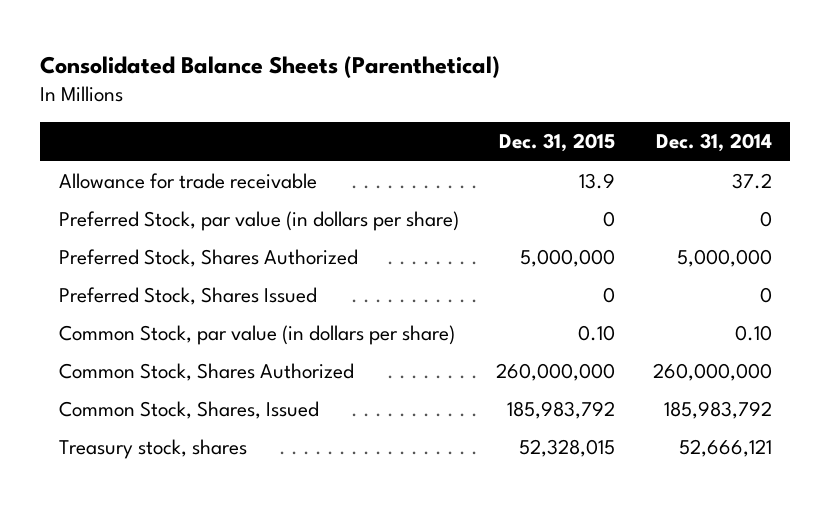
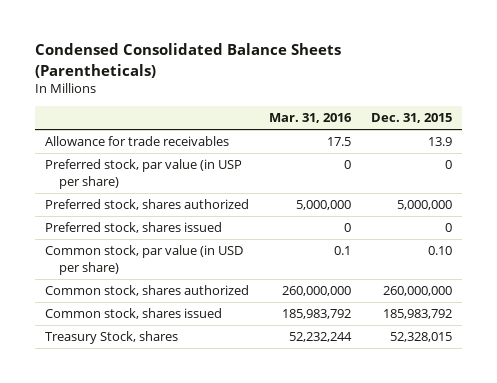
- Consolidated Balance Sheets (Parenthetical)
+ Condensed Consolidated Balance Sheets (Parentheticals)
- | Dec. 31, 2015 | Dec. 31, 2014
+ | Mar. 31, 2016 | Dec. 31, 2015
- Allowance for trade receivable | 13.9 | 37.2
- Preferred Stock, par value (in dollars per share) | 0 | 0
- Preferred Stock, Shares Authorized | 5,000,000 | 5,000,000
- Preferred Stock, Shares Issued | 0 | 0
- Common Stock, par value (in dollars per share) | 0.10 | 0.10
- Common Stock, Shares Authorized | 260,000,000 | 260,000,000
- Common Stock, Shares, Issued | 185,983,792 | 185,983,792
- Treasury stock, shares | 52,328,015 | 52,666,121
+ Allowance for trade receivables | 17.5 | 13.9
+ Preferred stock, par value (in USP per share) | 0 | 0
+ Preferred stock, shares authorized | 5,000,000 | 5,000,000
+ Preferred stock, shares issued | 0 | 0
+ Common stock, par value (in USD per share) | 0.1 | 0.10
+ Common stock, shares authorized | 260,000,000 | 260,000,000
+ Common stock, shares issued | 185,983,792 | 185,983,792
+ Treasury Stock, shares | 52,232,244 | 52,328,015

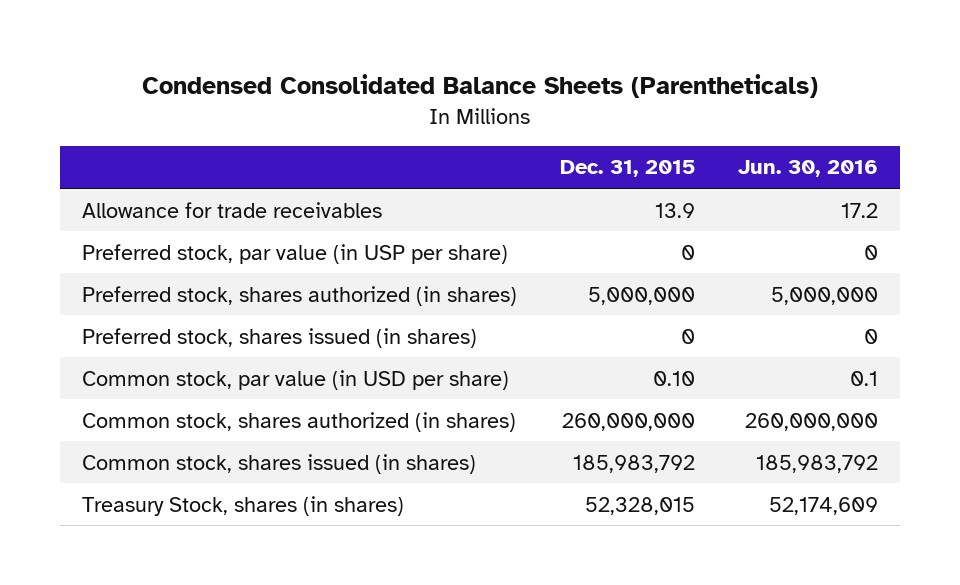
- | Mar. 31, 2016 | Dec. 31, 2015
+ | Dec. 31, 2015 | Jun. 30, 2016
- Preferred stock, shares authorized | 5,000,000 | 5,000,000
- Preferred stock, shares issued | 0 | 0
+ Preferred stock, shares authorized (in shares) | 5,000,000 | 5,000,000
+ Preferred stock, shares issued (in shares) | 0 | 0
- Common stock, shares authorized | 260,000,000 | 260,000,000
- Common stock, shares issued | 185,983,792 | 185,983,792
- Treasury Stock, shares | 52,232,244 | 52,328,015
+ Common stock, shares authorized (in shares) | 260,000,000 | 260,000,000
+ Common stock, shares issued (in shares) | 185,983,792 | 185,983,792
+ Treasury Stock, shares (in shares) | 52,328,015 | 52,174,609

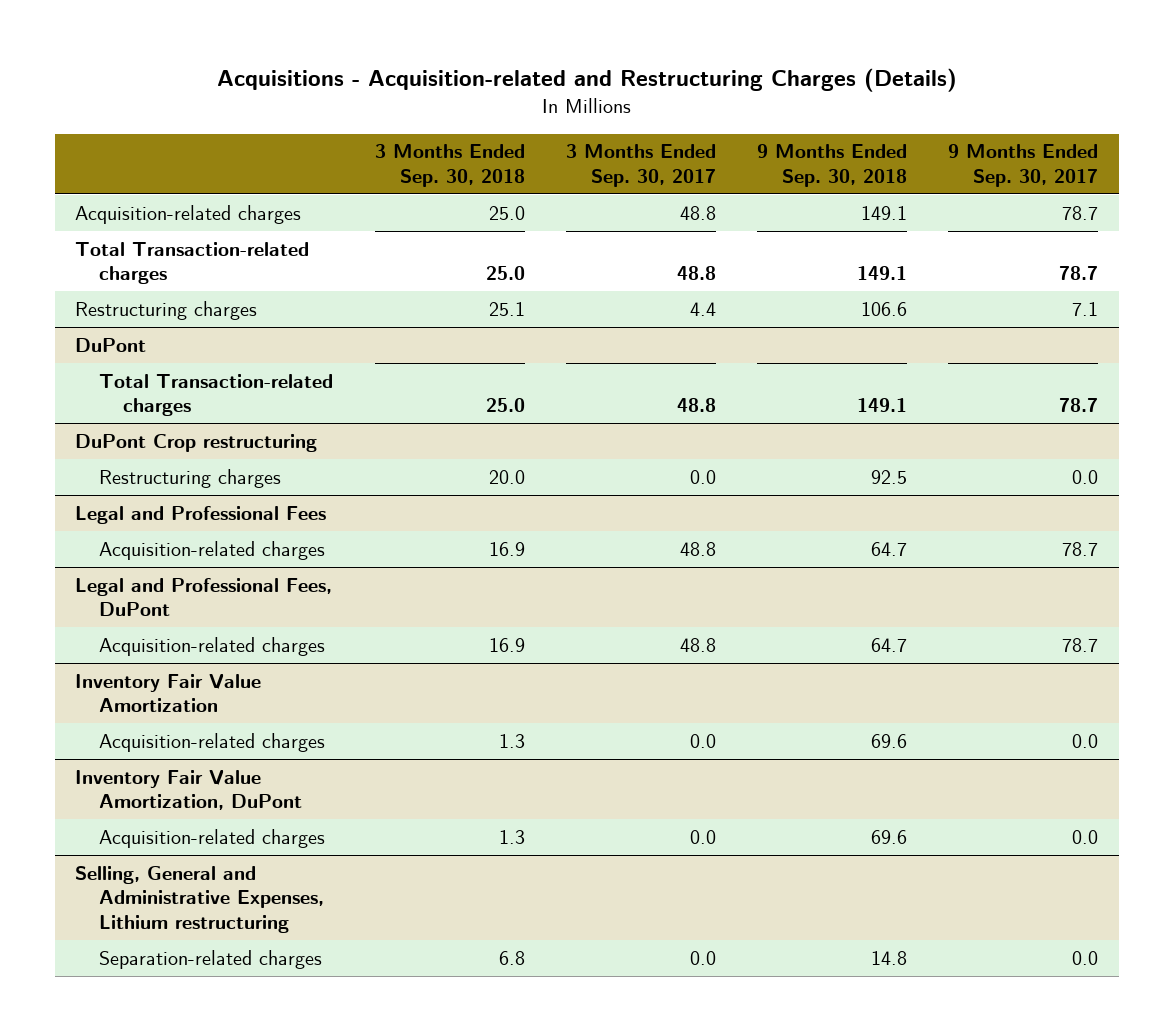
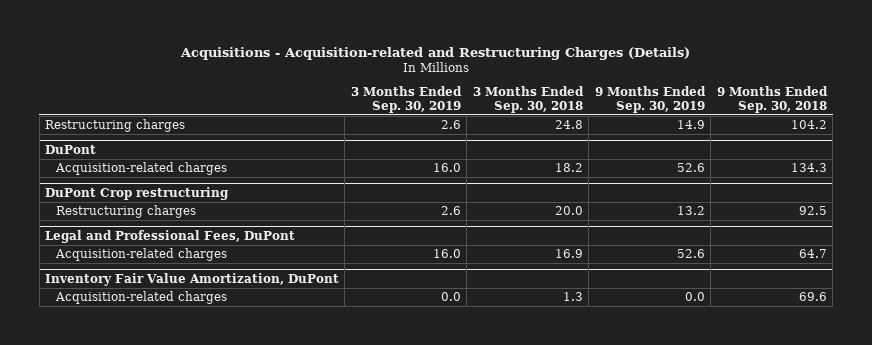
- | 3 Months Ended Sep. 30, 2018 | 3 Months Ended Sep. 30, 2017 | 9 Months Ended Sep. 30, 2018 | 9 Months Ended Sep. 30, 2017
+ | 3 Months Ended Sep. 30, 2019 | 3 Months Ended Sep. 30, 2018 | 9 Months Ended Sep. 30, 2019 | 9 Months Ended Sep. 30, 2018
- Acquisition-related charges | 25.0 | 48.8 | 149.1 | 78.7
- Total Transaction-related charges | 25.0 | 48.8 | 149.1 | 78.7
- Restructuring charges | 25.1 | 4.4 | 106.6 | 7.1
+ Restructuring charges | 2.6 | 24.8 | 14.9 | 104.2
@ DuPont
- Total Transaction-related charges | 25.0 | 48.8 | 149.1 | 78.7
+ Acquisition-related charges | 16.0 | 18.2 | 52.6 | 134.3
- Legal and Professional Fees
- Acquisition-related charges | 16.9 | 48.8 | 64.7 | 78.7
- Inventory Fair Value Amortization
- Acquisition-related charges | 1.3 | 0.0 | 69.6 | 0.0
- Selling, General and Administrative Expenses, Lithium restructuring
- Separation-related charges | 6.8 | 0.0 | 14.8 | 0.0

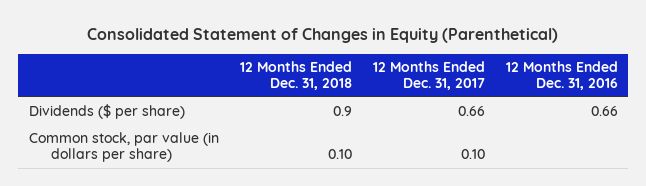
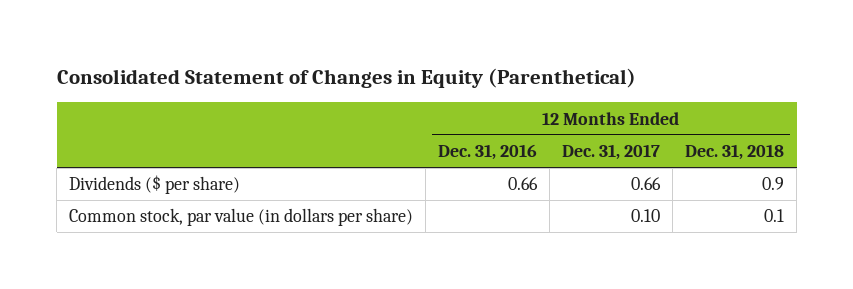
- | 12 Months Ended Dec. 31, 2018 | 12 Months Ended Dec. 31, 2017 | 12 Months Ended Dec. 31, 2016
+ | 12 Months Ended Dec. 31, 2016 | 12 Months Ended Dec. 31, 2017 | 12 Months Ended Dec. 31, 2018
- Common stock, par value (in dollars per share) | 0.10 | 0.10 |
+ Common stock, par value (in dollars per share) | | 0.10 | 0.1

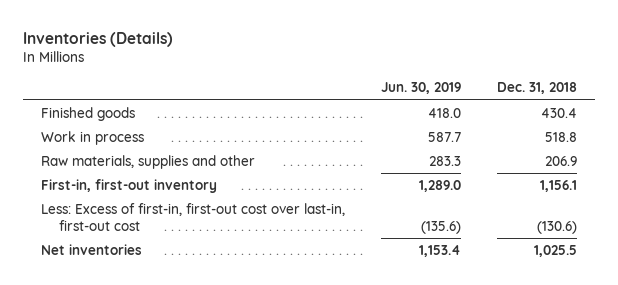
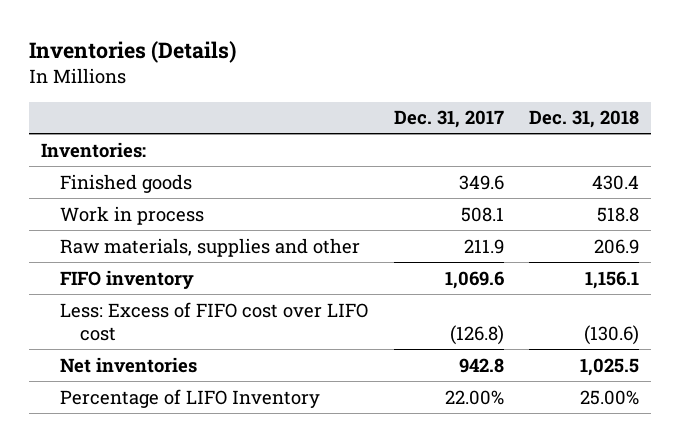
- | Jun. 30, 2019 | Dec. 31, 2018
+ | Dec. 31, 2017 | Dec. 31, 2018
+ Inventories:
- First-in, first-out inventory | 1,289.0 | 1,156.1
- Less: Excess of first-in, first-out cost over last-in, first-out cost | (135.6) | (130.6)
+ FIFO inventory | 1,069.6 | 1,156.1
+ Less: Excess of FIFO cost over LIFO cost | (126.8) | (130.6)
+ Percentage of LIFO Inventory | 22.00% | 25.00%

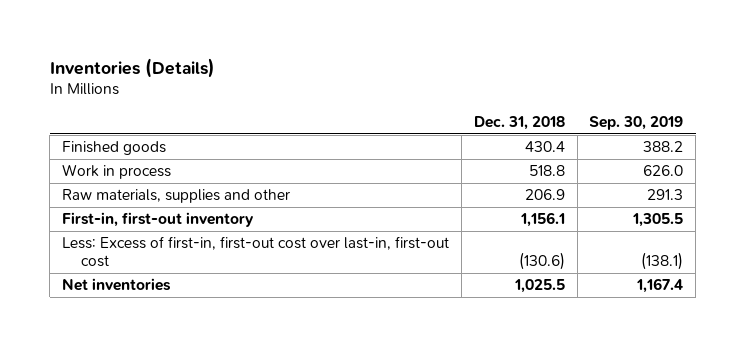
- | Dec. 31, 2017 | Dec. 31, 2018
+ | Dec. 31, 2018 | Sep. 30, 2019
- Inventories:
- FIFO inventory | 1,069.6 | 1,156.1
- Less: Excess of FIFO cost over LIFO cost | (126.8) | (130.6)
+ First-in, first-out inventory | 1,156.1 | 1,305.5
+ Less: Excess of first-in, first-out cost over last-in, first-out cost | (130.6) | (138.1)
- Percentage of LIFO Inventory | 22.00% | 25.00%

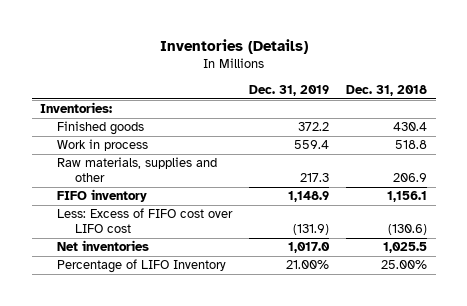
- | Dec. 31, 2018 | Sep. 30, 2019
+ | Dec. 31, 2019 | Dec. 31, 2018
+ Inventories:
- First-in, first-out inventory | 1,156.1 | 1,305.5
- Less: Excess of first-in, first-out cost over last-in, first-out cost | (130.6) | (138.1)
+ FIFO inventory | 1,148.9 | 1,156.1
+ Less: Excess of FIFO cost over LIFO cost | (131.9) | (130.6)
+ Percentage of LIFO Inventory | 21.00% | 25.00%

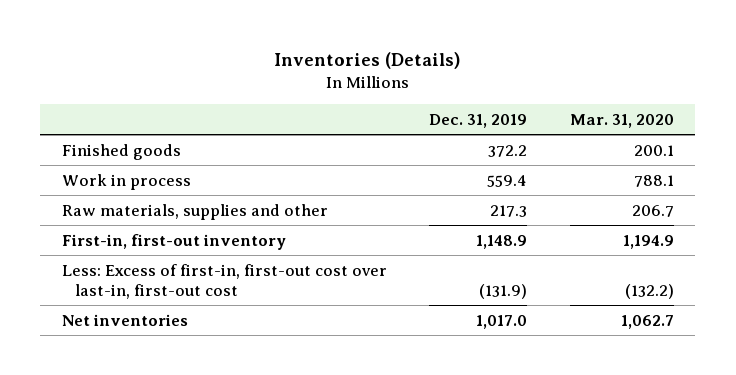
- | Dec. 31, 2019 | Dec. 31, 2018
+ | Dec. 31, 2019 | Mar. 31, 2020
- Inventories:
- FIFO inventory | 1,148.9 | 1,156.1
- Less: Excess of FIFO cost over LIFO cost | (131.9) | (130.6)
+ First-in, first-out inventory | 1,148.9 | 1,194.9
+ Less: Excess of first-in, first-out cost over last-in, first-out cost | (131.9) | (132.2)
- Percentage of LIFO Inventory | 21.00% | 25.00%

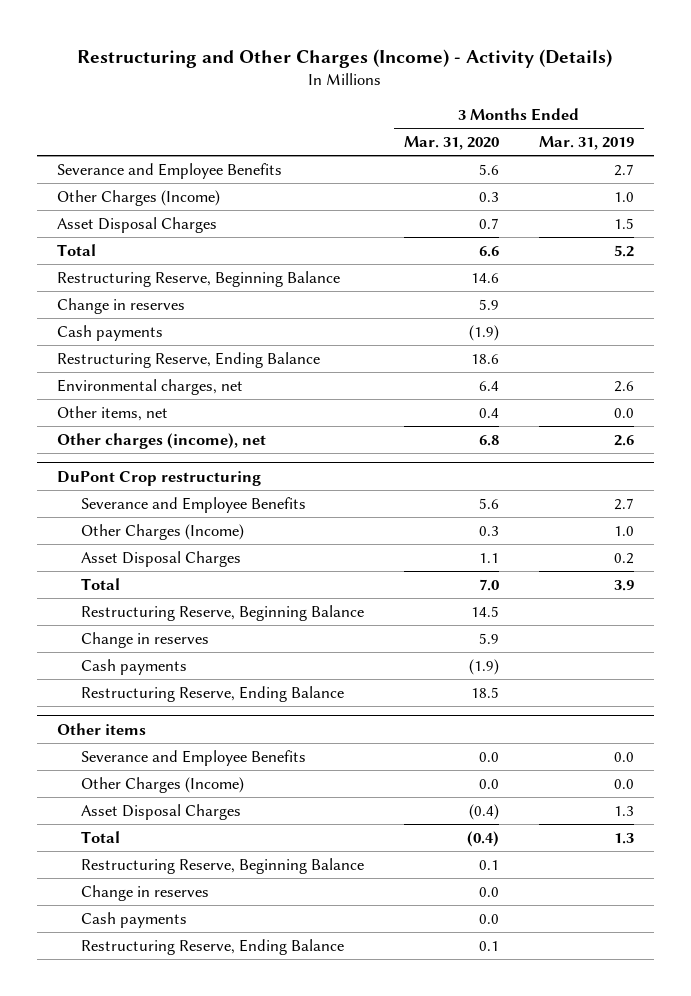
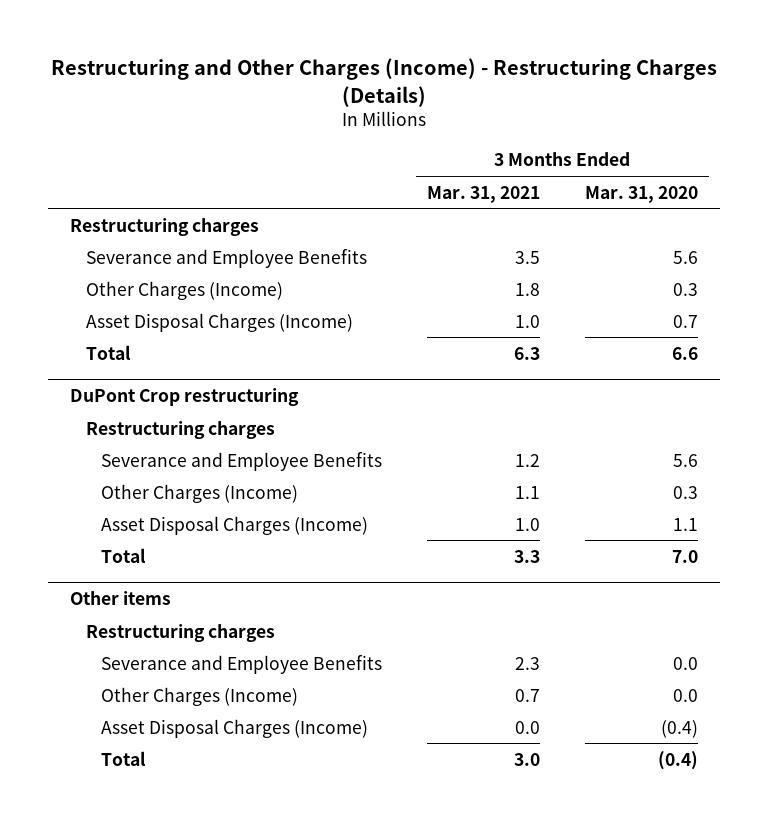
- Restructuring and Other Charges (Income) - Activity (Details)
+ Restructuring and Other Charges (Income) - Restructuring Charges (Details)
- | 3 Months Ended Mar. 31, 2020 | 3 Months Ended Mar. 31, 2019
+ | 3 Months Ended Mar. 31, 2021 | 3 Months Ended Mar. 31, 2020
+ Restructuring charges
- Asset Disposal Charges | 0.7 | 1.5
+ Asset Disposal Charges (Income) | 1.0 | 0.7
- Restructuring Reserve, Beginning Balance | 14.6 |
- Change in reserves | 5.9 |
- Cash payments | (1.9) |
- Restructuring Reserve, Ending Balance | 18.6 |
- Environmental charges, net | 6.4 | 2.6
- Other items, net | 0.4 | 0.0
- Other charges (income), net | 6.8 | 2.6
@ DuPont Crop restructuring
+ Restructuring charges
- Asset Disposal Charges | 1.1 | 0.2
+ Asset Disposal Charges (Income) | 1.0 | 1.1
- Restructuring Reserve, Beginning Balance | 14.5 |
- Change in reserves | 5.9 |
- Cash payments | (1.9) |
- Restructuring Reserve, Ending Balance | 18.5 |
@ Other items
+ Restructuring charges
- Asset Disposal Charges | (0.4) | 1.3
+ Asset Disposal Charges (Income) | 0.0 | (0.4)
- Restructuring Reserve, Beginning Balance | 0.1 |
- Change in reserves | 0.0 |
- Cash payments | 0.0 |
- Restructuring Reserve, Ending Balance | 0.1 |

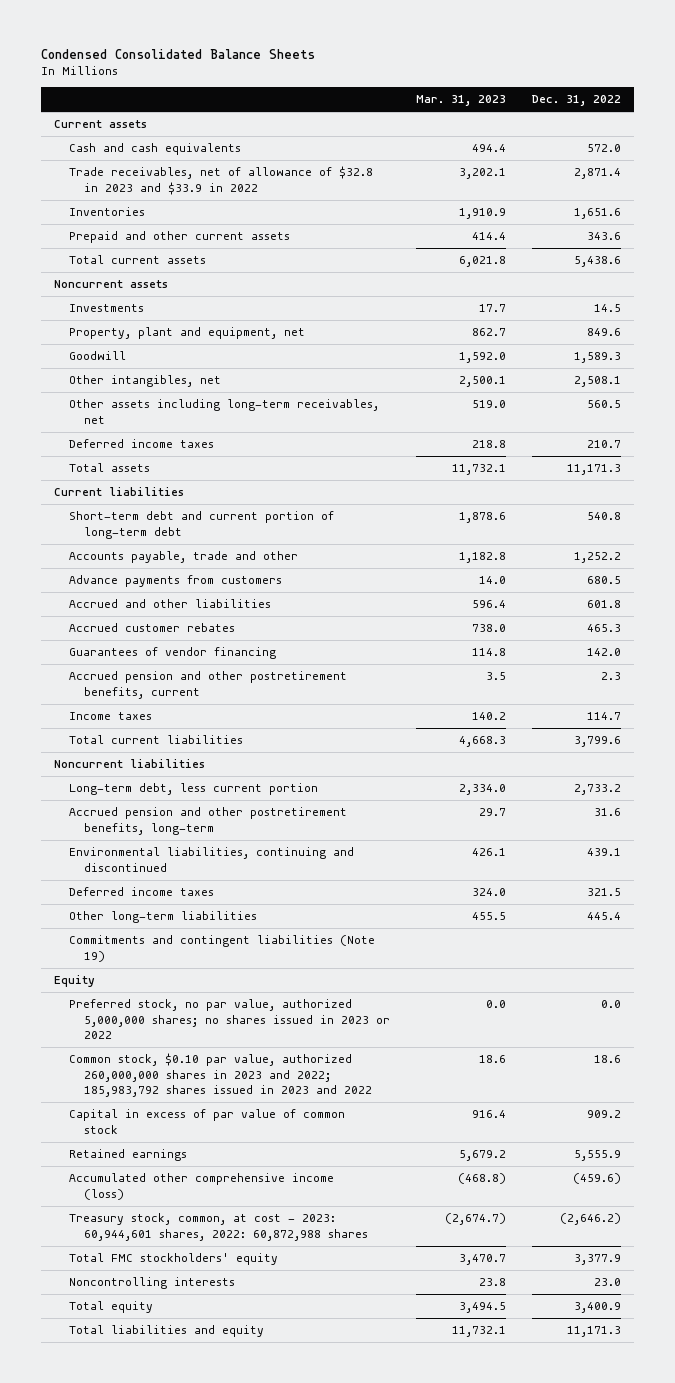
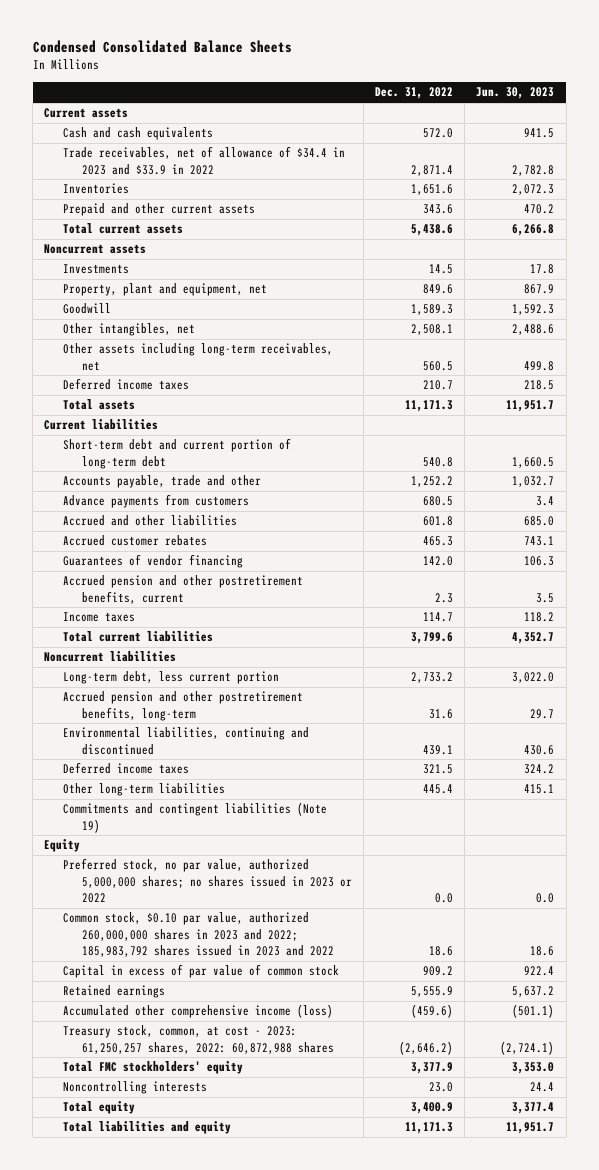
- | Mar. 31, 2023 | Dec. 31, 2022
+ | Dec. 31, 2022 | Jun. 30, 2023
- Trade receivables, net of allowance of $32.8 in 2023 and $33.9 in 2022 | 3,202.1 | 2,871.4
+ Trade receivables, net of allowance of $34.4 in 2023 and $33.9 in 2022 | 2,871.4 | 2,782.8
- Treasury stock, common, at cost - 2023: 60,944,601 shares, 2022: 60,872,988 shares | (2,674.7) | (2,646.2)
+ Treasury stock, common, at cost - 2023: 61,250,257 shares, 2022: 60,872,988 shares | (2,646.2) | (2,724.1)

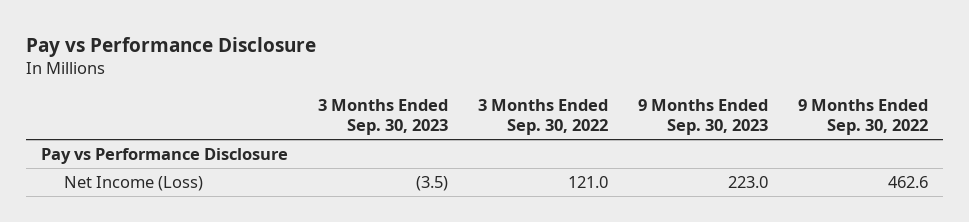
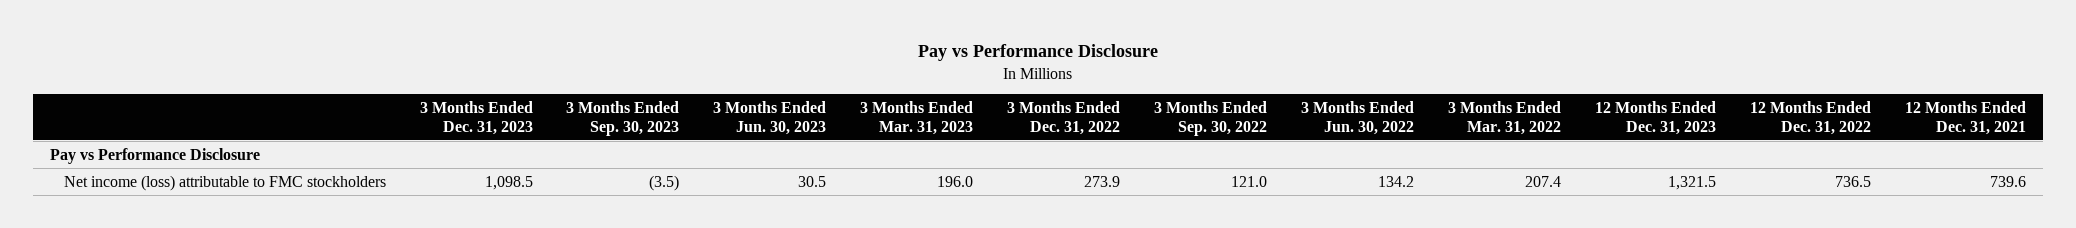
- | 3 Months Ended Sep. 30, 2023 | 3 Months Ended Sep. 30, 2022 | 9 Months Ended Sep. 30, 2023 | 9 Months Ended Sep. 30, 2022
+ | 3 Months Ended Dec. 31, 2023 | 3 Months Ended Sep. 30, 2023 | 3 Months Ended Jun. 30, 2023 | 3 Months Ended Mar. 31, 2023 | 3 Months Ended Dec. 31, 2022 | 3 Months Ended Sep. 30, 2022 | 3 Months Ended Jun. 30, 2022 | 3 Months Ended Mar. 31, 2022 | 12 Months Ended Dec. 31, 2023 | 12 Months Ended Dec. 31, 2022 | 12 Months Ended Dec. 31, 2021
- Net Income (Loss) | (3.5) | 121.0 | 223.0 | 462.6
+ Net income (loss) attributable to FMC stockholders | 1,098.5 | (3.5) | 30.5 | 196.0 | 273.9 | 121.0 | 134.2 | 207.4 | 1,321.5 | 736.5 | 739.6

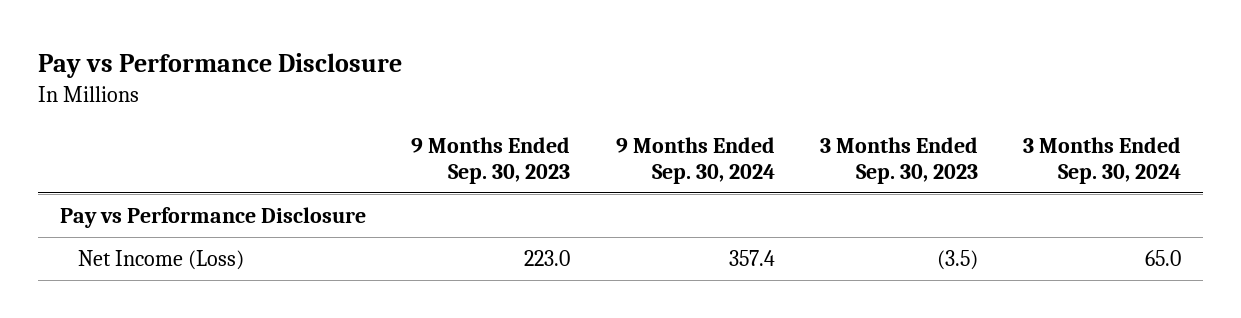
- | 3 Months Ended Dec. 31, 2023 | 3 Months Ended Sep. 30, 2023 | 3 Months Ended Jun. 30, 2023 | 3 Months Ended Mar. 31, 2023 | 3 Months Ended Dec. 31, 2022 | 3 Months Ended Sep. 30, 2022 | 3 Months Ended Jun. 30, 2022 | 3 Months Ended Mar. 31, 2022 | 12 Months Ended Dec. 31, 2023 | 12 Months Ended Dec. 31, 2022 | 12 Months Ended Dec. 31, 2021
+ | 9 Months Ended Sep. 30, 2023 | 9 Months Ended Sep. 30, 2024 | 3 Months Ended Sep. 30, 2023 | 3 Months Ended Sep. 30, 2024
- Net income (loss) attributable to FMC stockholders | 1,098.5 | (3.5) | 30.5 | 196.0 | 273.9 | 121.0 | 134.2 | 207.4 | 1,321.5 | 736.5 | 739.6
+ Net Income (Loss) | 223.0 | 357.4 | (3.5) | 65.0

